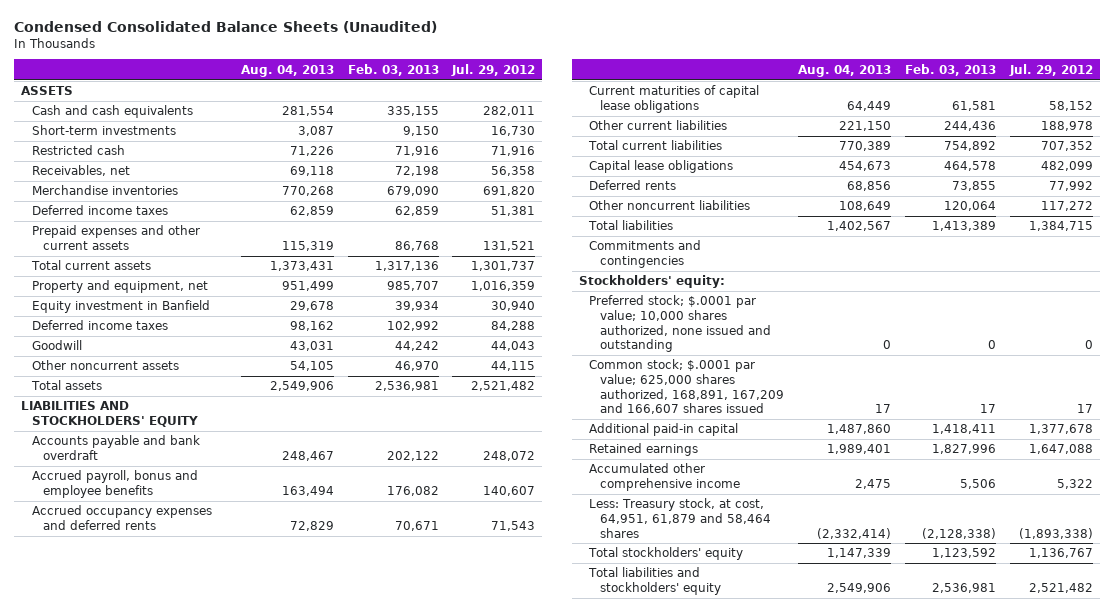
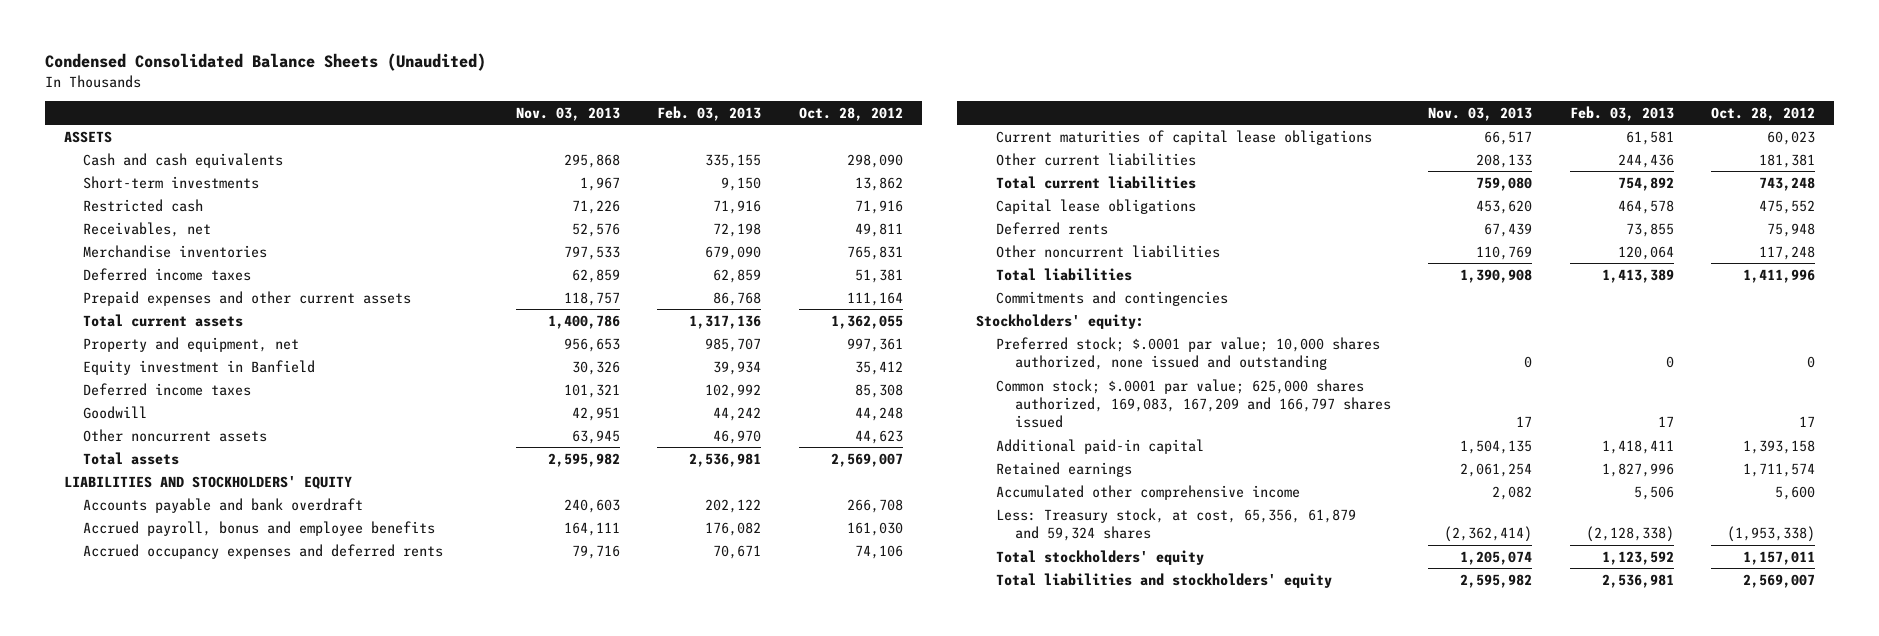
- | Aug. 04, 2013 | Feb. 03, 2013 | Jul. 29, 2012
+ | Nov. 03, 2013 | Feb. 03, 2013 | Oct. 28, 2012
- Common stock; $.0001 par value; 625,000 shares authorized, 168,891, 167,209 and 166,607 shares issued | 17 | 17 | 17
+ Common stock; $.0001 par value; 625,000 shares authorized, 169,083, 167,209 and 166,797 shares issued | 17 | 17 | 17
- Less: Treasury stock, at cost, 64,951, 61,879 and 58,464 shares | (2,332,414) | (2,128,338) | (1,893,338)
+ Less: Treasury stock, at cost, 65,356, 61,879 and 59,324 shares | (2,362,414) | (2,128,338) | (1,953,338)

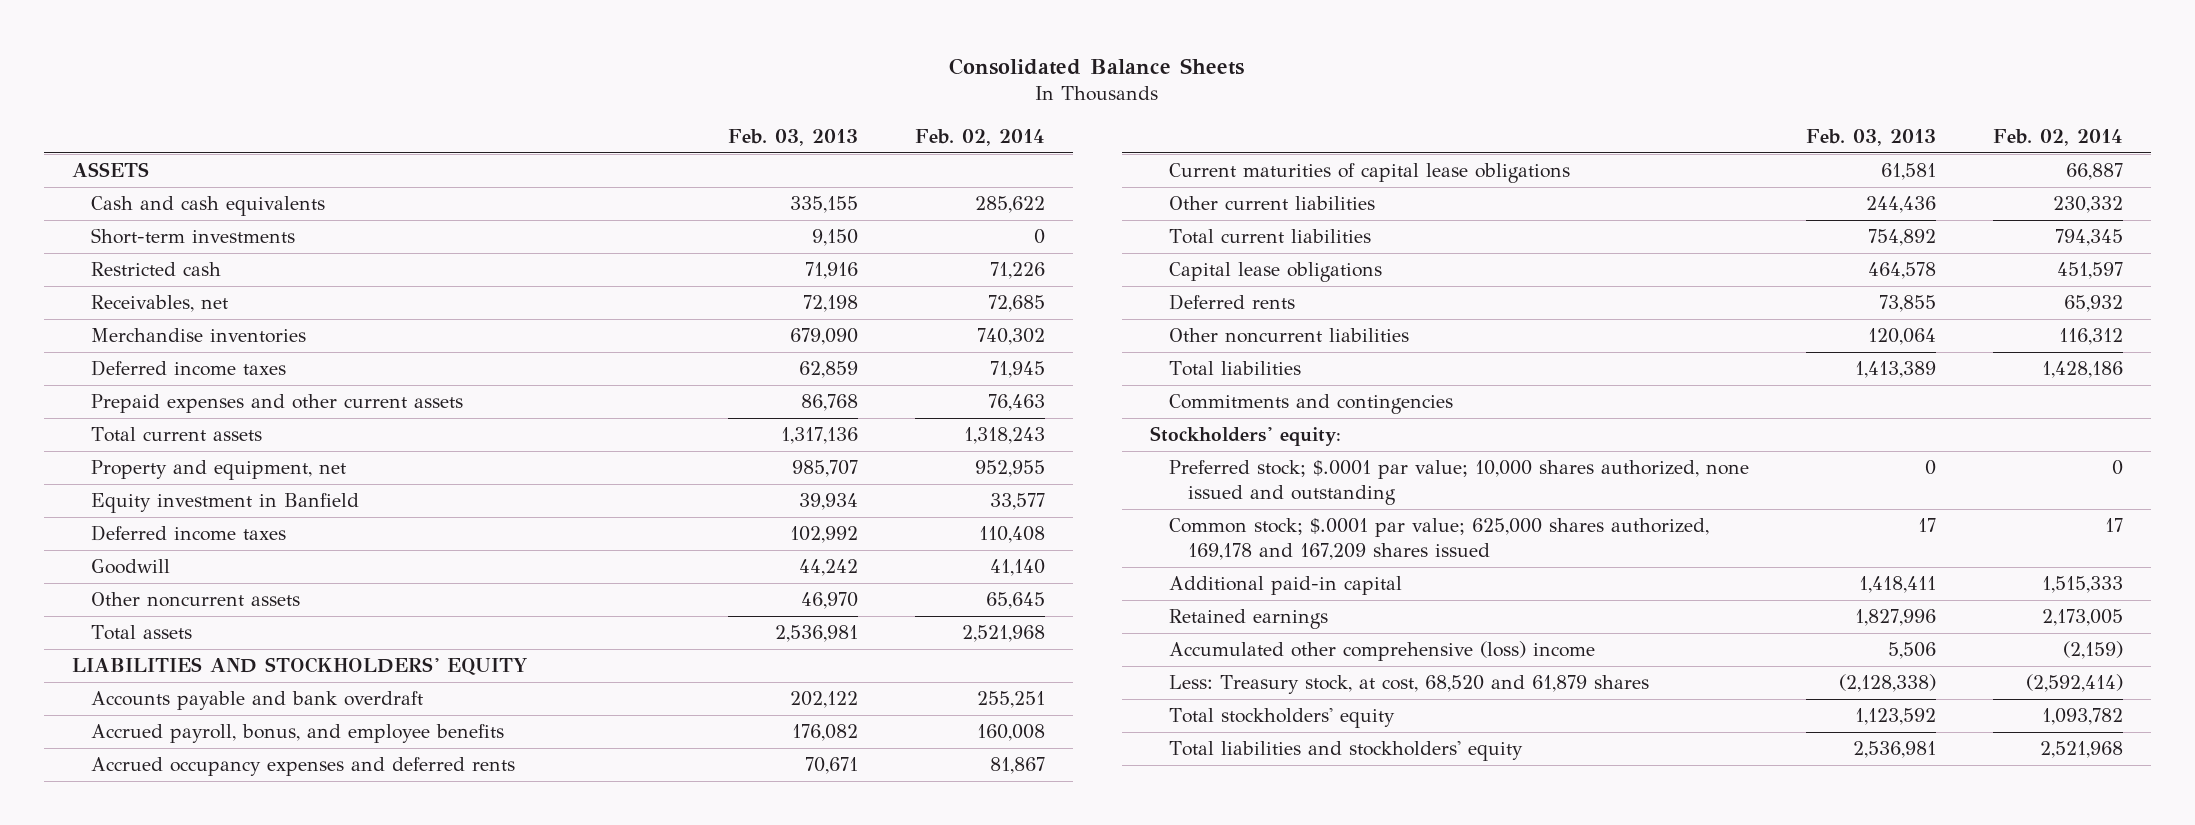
- Condensed Consolidated Balance Sheets (Unaudited)
+ Consolidated Balance Sheets
- | Nov. 03, 2013 | Feb. 03, 2013 | Oct. 28, 2012
+ | Feb. 03, 2013 | Feb. 02, 2014
- Accrued payroll, bonus and employee benefits | 164,111 | 176,082 | 161,030
+ Accrued payroll, bonus, and employee benefits | 176,082 | 160,008
- Common stock; $.0001 par value; 625,000 shares authorized, 169,083, 167,209 and 166,797 shares issued | 17 | 17 | 17
+ Common stock; $.0001 par value; 625,000 shares authorized, 169,178 and 167,209 shares issued | 17 | 17
- Accumulated other comprehensive income | 2,082 | 5,506 | 5,600
- Less: Treasury stock, at cost, 65,356, 61,879 and 59,324 shares | (2,362,414) | (2,128,338) | (1,953,338)
+ Accumulated other comprehensive (loss) income | 5,506 | (2,159)
+ Less: Treasury stock, at cost, 68,520 and 61,879 shares | (2,128,338) | (2,592,414)

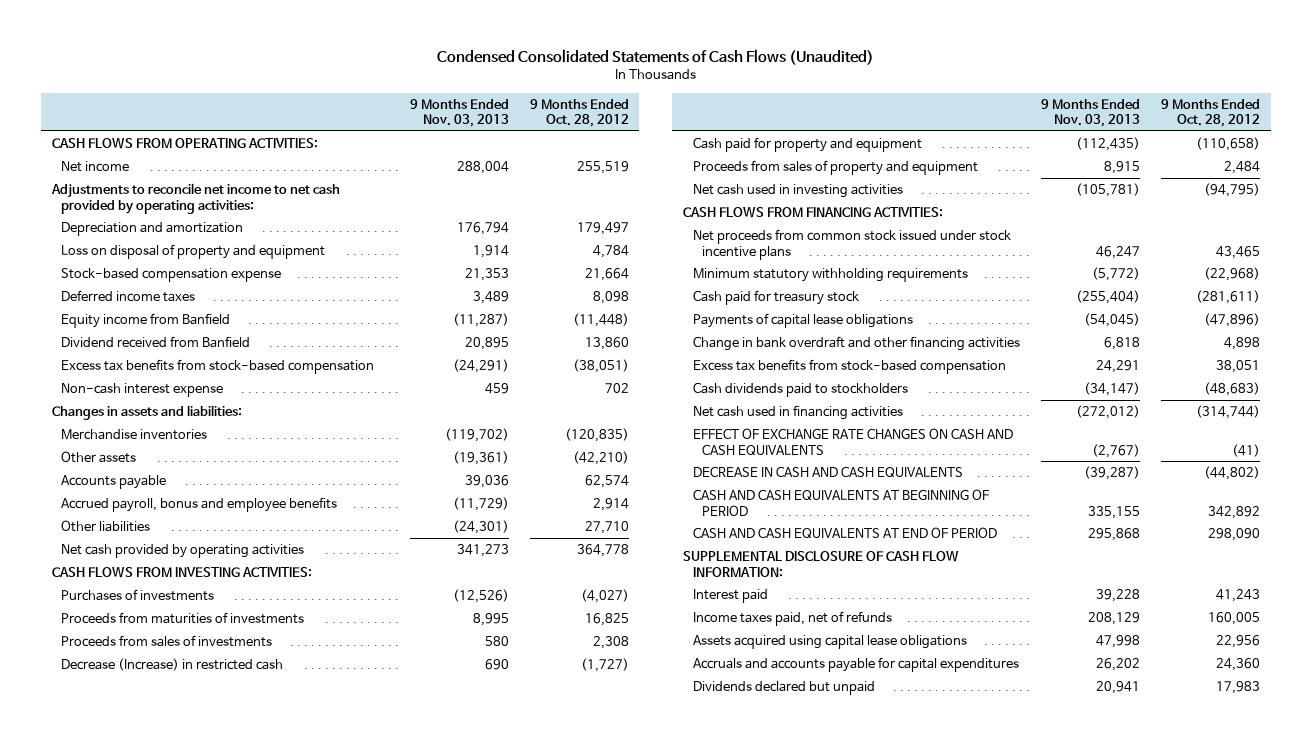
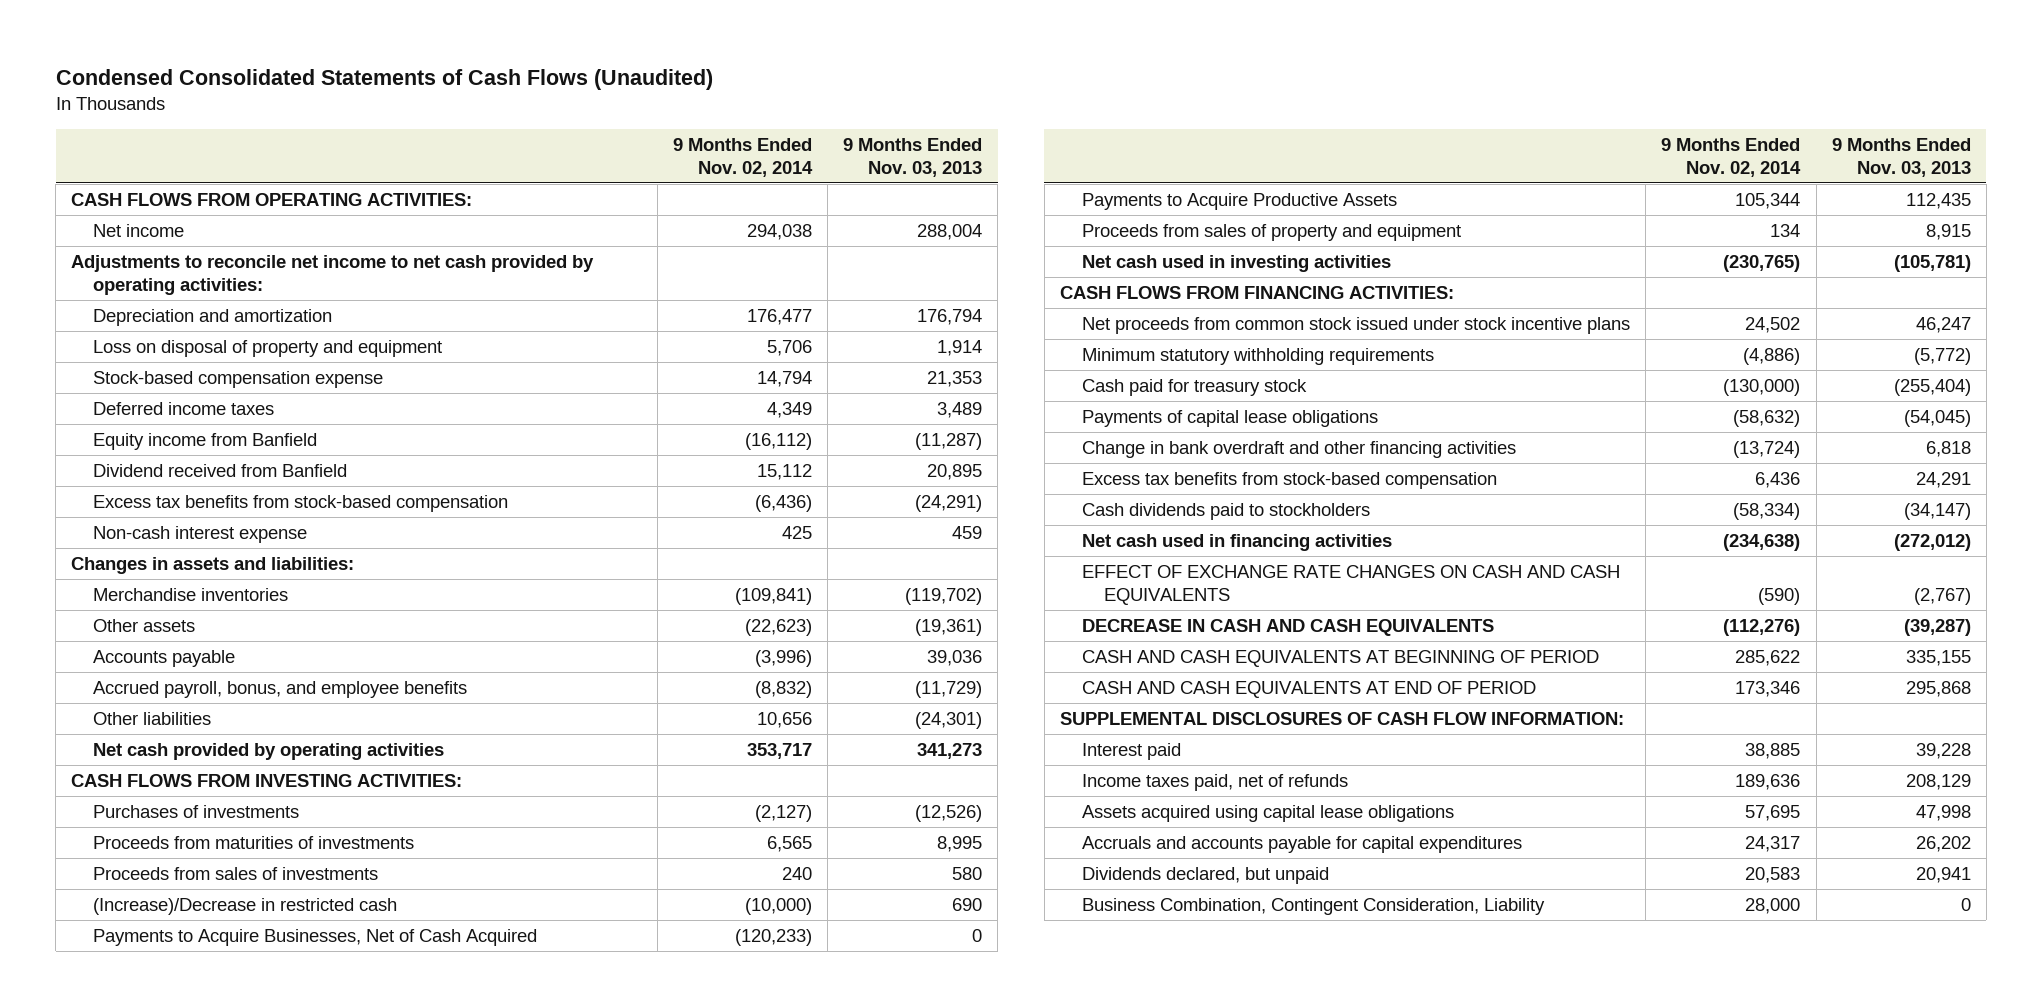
- | 9 Months Ended Nov. 03, 2013 | 9 Months Ended Oct. 28, 2012
+ | 9 Months Ended Nov. 02, 2014 | 9 Months Ended Nov. 03, 2013
- Accrued payroll, bonus and employee benefits | (11,729) | 2,914
+ Accrued payroll, bonus, and employee benefits | (8,832) | (11,729)
- Decrease (Increase) in restricted cash | 690 | (1,727)
- Cash paid for property and equipment | (112,435) | (110,658)
+ (Increase)/Decrease in restricted cash | (10,000) | 690
+ Payments to Acquire Businesses, Net of Cash Acquired | (120,233) | 0
+ Payments to Acquire Productive Assets | 105,344 | 112,435
- SUPPLEMENTAL DISCLOSURE OF CASH FLOW INFORMATION:
+ SUPPLEMENTAL DISCLOSURES OF CASH FLOW INFORMATION:
- Dividends declared but unpaid | 20,941 | 17,983
+ Dividends declared, but unpaid | 20,583 | 20,941
+ Business Combination, Contingent Consideration, Liability | 28,000 | 0

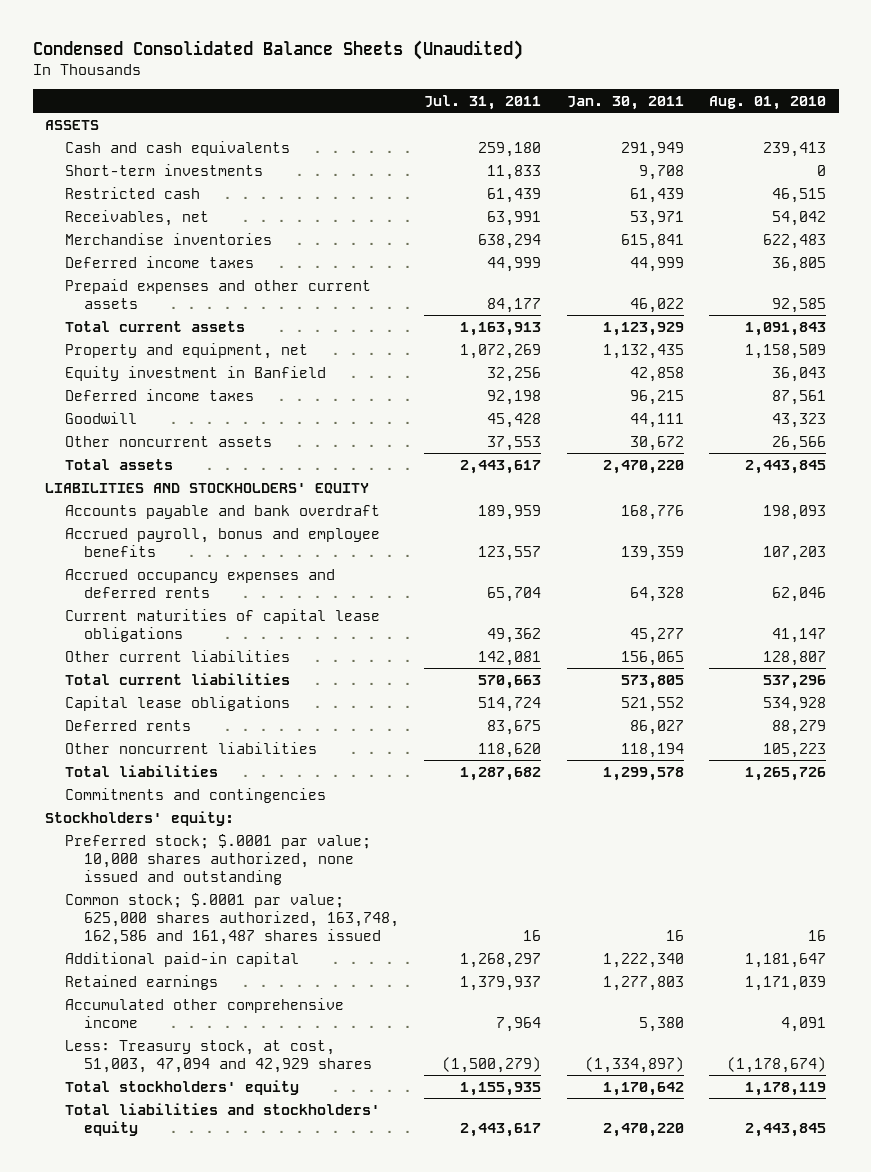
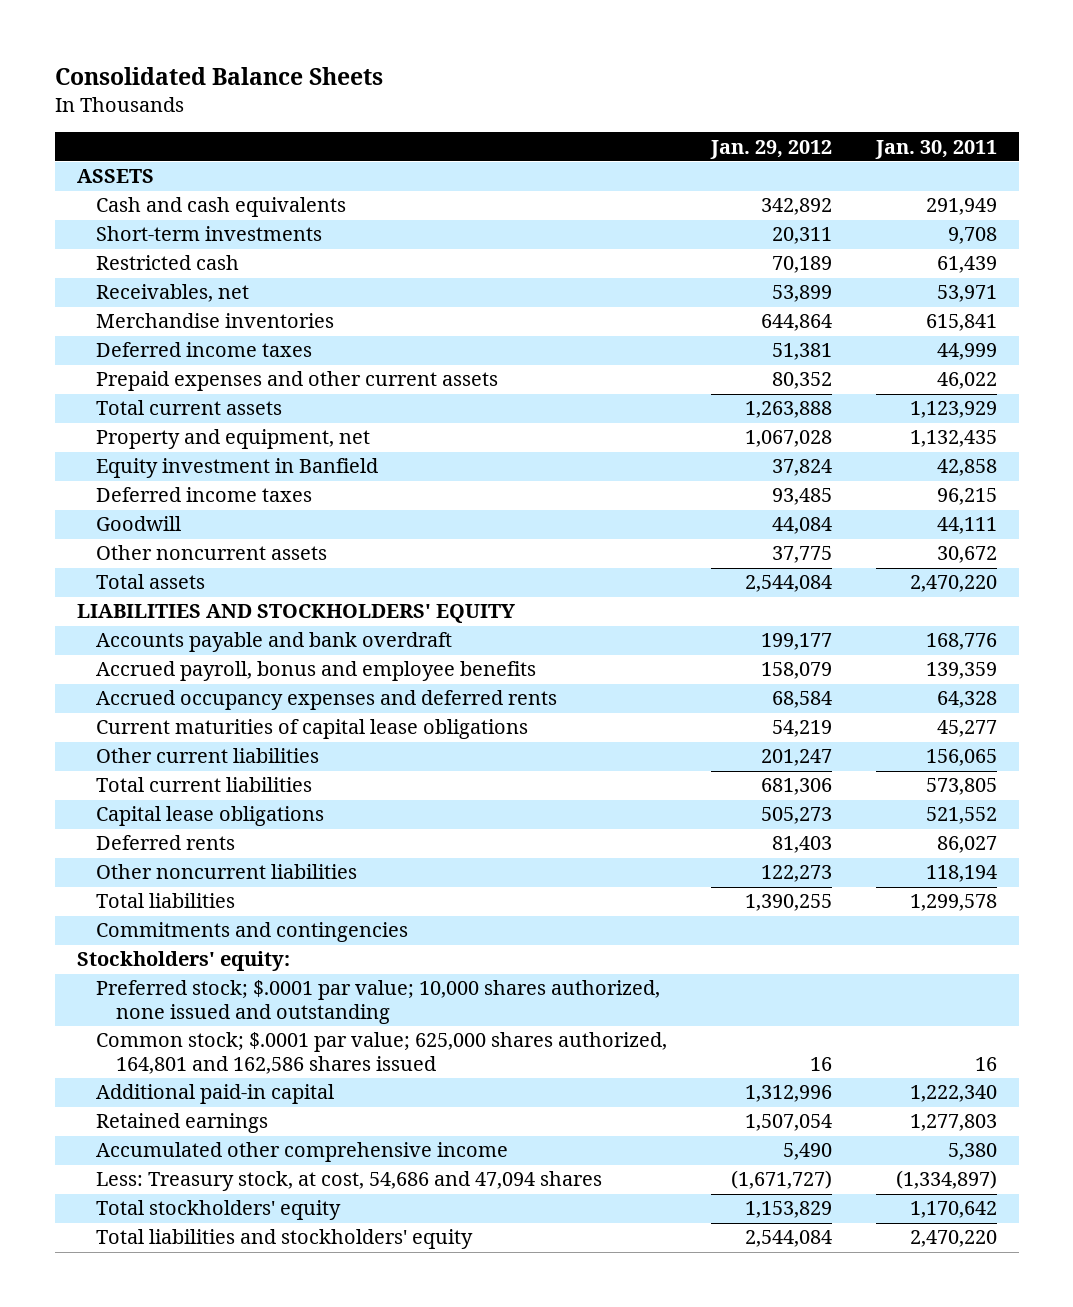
- Condensed Consolidated Balance Sheets (Unaudited)
+ Consolidated Balance Sheets
- | Jul. 31, 2011 | Jan. 30, 2011 | Aug. 01, 2010
+ | Jan. 29, 2012 | Jan. 30, 2011
- Common stock; $.0001 par value; 625,000 shares authorized, 163,748, 162,586 and 161,487 shares issued | 16 | 16 | 16
+ Common stock; $.0001 par value; 625,000 shares authorized, 164,801 and 162,586 shares issued | 16 | 16
- Less: Treasury stock, at cost, 51,003, 47,094 and 42,929 shares | (1,500,279) | (1,334,897) | (1,178,674)
+ Less: Treasury stock, at cost, 54,686 and 47,094 shares | (1,671,727) | (1,334,897)

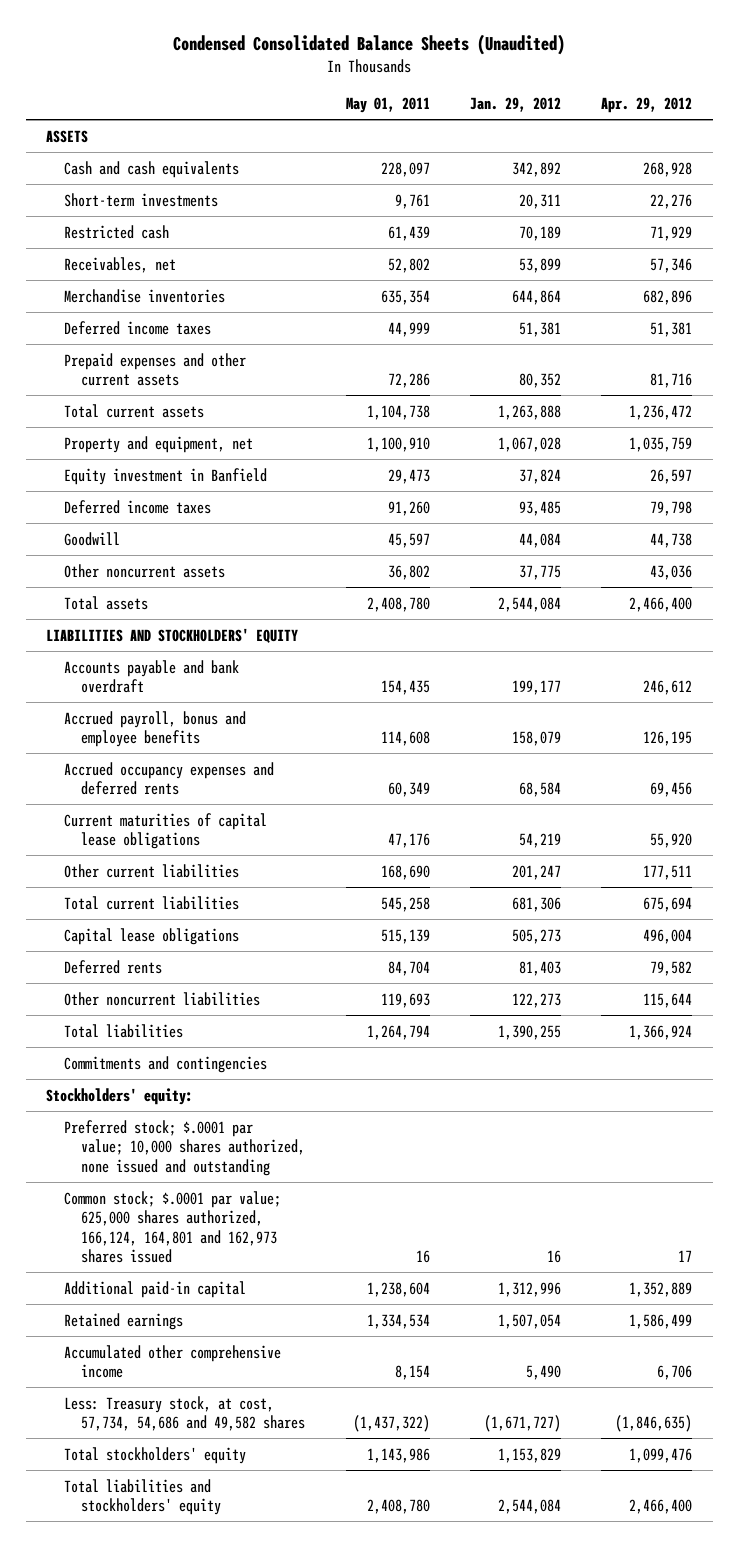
- Consolidated Balance Sheets
+ Condensed Consolidated Balance Sheets (Unaudited)
- | Jan. 29, 2012 | Jan. 30, 2011
+ | May 01, 2011 | Jan. 29, 2012 | Apr. 29, 2012
- Common stock; $.0001 par value; 625,000 shares authorized, 164,801 and 162,586 shares issued | 16 | 16
+ Common stock; $.0001 par value; 625,000 shares authorized, 166,124, 164,801 and 162,973 shares issued | 16 | 16 | 17
- Less: Treasury stock, at cost, 54,686 and 47,094 shares | (1,671,727) | (1,334,897)
+ Less: Treasury stock, at cost, 57,734, 54,686 and 49,582 shares | (1,437,322) | (1,671,727) | (1,846,635)

